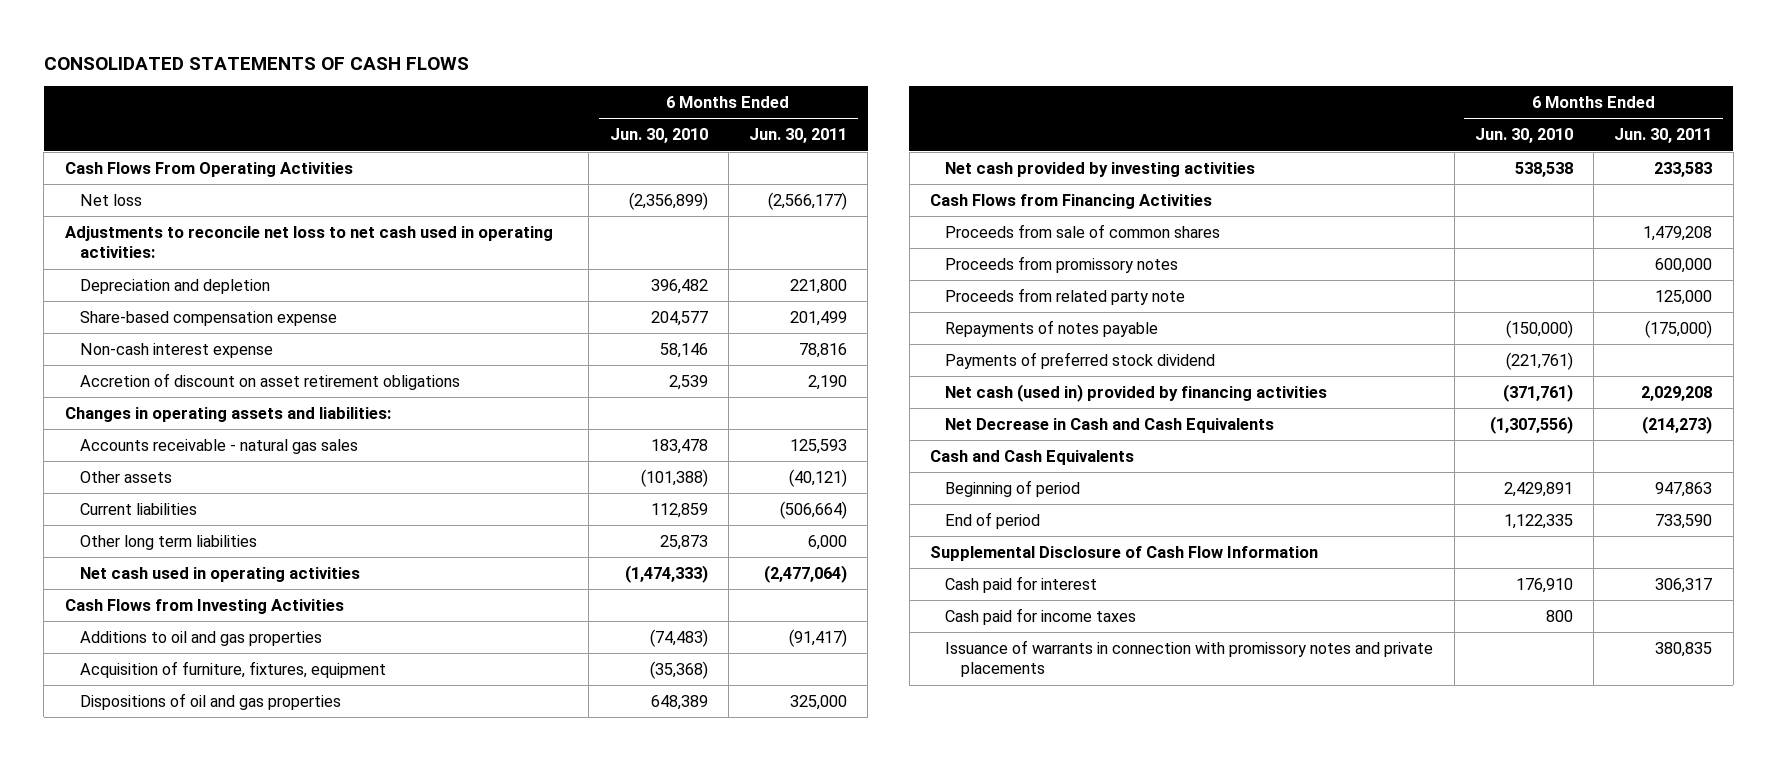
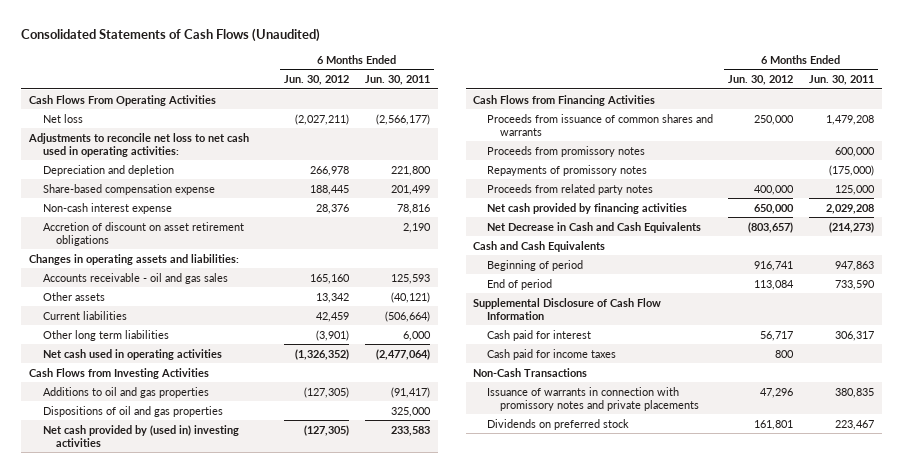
- CONSOLIDATED STATEMENTS OF CASH FLOWS
+ Consolidated Statements of Cash Flows (Unaudited)
- | 6 Months Ended Jun. 30, 2010 | 6 Months Ended Jun. 30, 2011
+ | 6 Months Ended Jun. 30, 2012 | 6 Months Ended Jun. 30, 2011
- Accounts receivable - natural gas sales | 183,478 | 125,593
+ Accounts receivable - oil and gas sales | 165,160 | 125,593
- Acquisition of furniture, fixtures, equipment | (35,368) |
- Net cash provided by investing activities | 538,538 | 233,583
+ Net cash provided by (used in) investing activities | (127,305) | 233,583
- Proceeds from sale of common shares | | 1,479,208
+ Proceeds from issuance of common shares and warrants | 250,000 | 1,479,208
- Proceeds from related party note | | 125,000
- Repayments of notes payable | (150,000) | (175,000)
- Payments of preferred stock dividend | (221,761) |
- Net cash (used in) provided by financing activities | (371,761) | 2,029,208
+ Repayments of promissory notes | | (175,000)
+ Proceeds from related party notes | 400,000 | 125,000
+ Net cash provided by financing activities | 650,000 | 2,029,208
+ Non-Cash Transactions
+ Dividends on preferred stock | 161,801 | 223,467

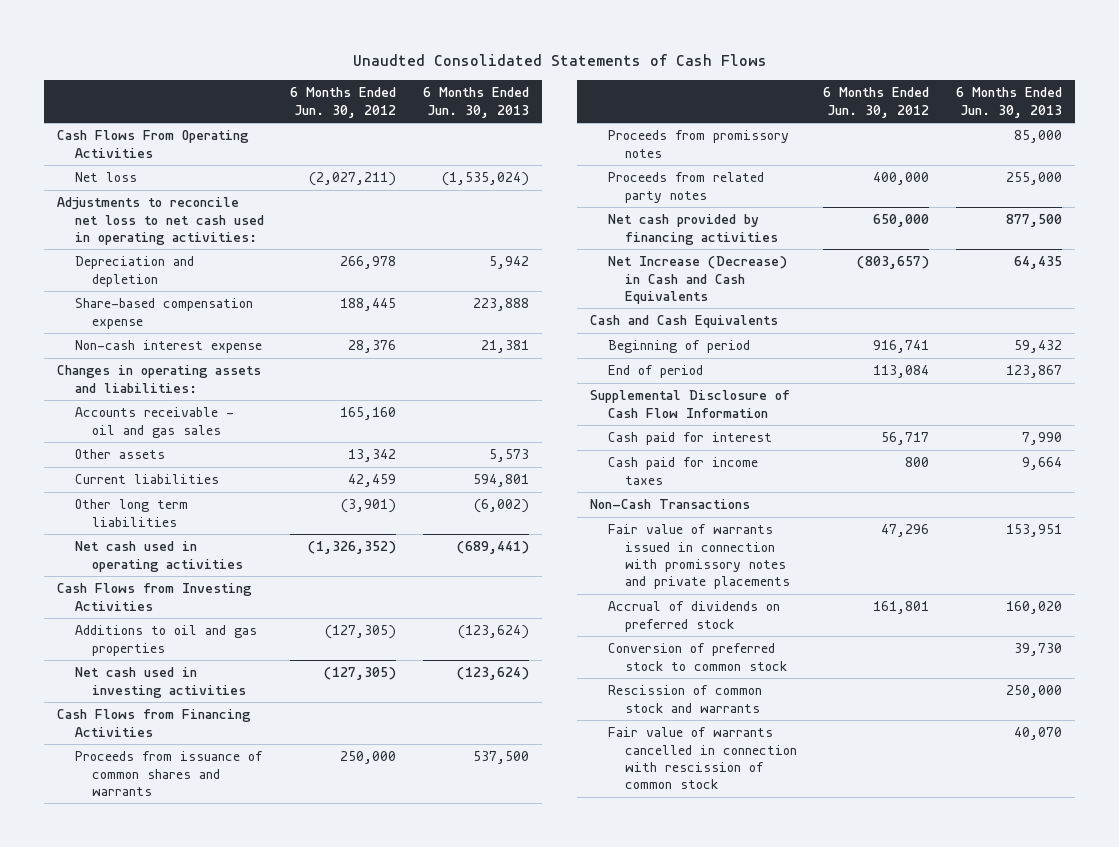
- Consolidated Statements of Cash Flows (Unaudited)
+ Unaudted Consolidated Statements of Cash Flows
- | 6 Months Ended Jun. 30, 2012 | 6 Months Ended Jun. 30, 2011
+ | 6 Months Ended Jun. 30, 2012 | 6 Months Ended Jun. 30, 2013
- Accretion of discount on asset retirement obligations | | 2,190
- Dispositions of oil and gas properties | | 325,000
- Net cash provided by (used in) investing activities | (127,305) | 233,583
+ Net cash used in investing activities | (127,305) | (123,624)
- Repayments of promissory notes | | (175,000)
- Net Decrease in Cash and Cash Equivalents | (803,657) | (214,273)
+ Net Increase (Decrease) in Cash and Cash Equivalents | (803,657) | 64,435
- Issuance of warrants in connection with promissory notes and private placements | 47,296 | 380,835
- Dividends on preferred stock | 161,801 | 223,467
+ Fair value of warrants issued in connection with promissory notes and private placements | 47,296 | 153,951
+ Accrual of dividends on preferred stock | 161,801 | 160,020
+ Conversion of preferred stock to common stock | | 39,730
+ Rescission of common stock and warrants | | 250,000
+ Fair value of warrants cancelled in connection with rescission of common stock | | 40,070

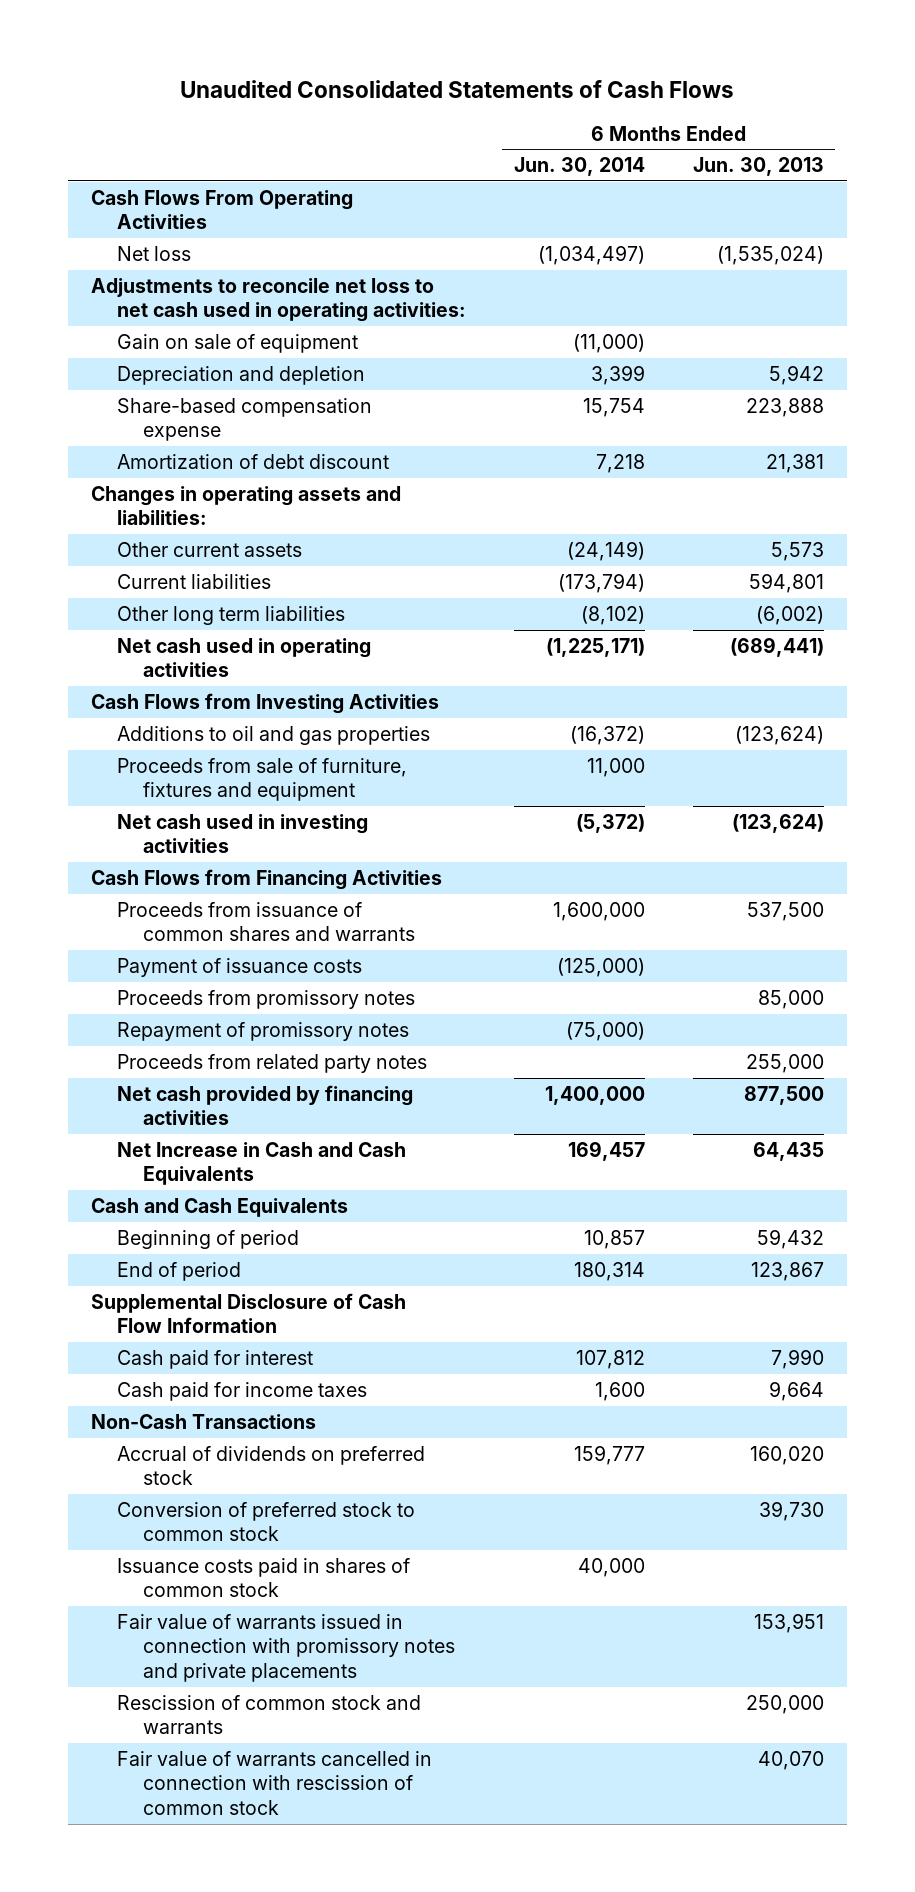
- Unaudted Consolidated Statements of Cash Flows
+ Unaudited Consolidated Statements of Cash Flows
- | 6 Months Ended Jun. 30, 2012 | 6 Months Ended Jun. 30, 2013
+ | 6 Months Ended Jun. 30, 2014 | 6 Months Ended Jun. 30, 2013
+ Gain on sale of equipment | (11,000) |
- Non-cash interest expense | 28,376 | 21,381
+ Amortization of debt discount | 7,218 | 21,381
- Accounts receivable - oil and gas sales | 165,160 |
- Other assets | 13,342 | 5,573
+ Other current assets | (24,149) | 5,573
+ Proceeds from sale of furniture, fixtures and equipment | 11,000 |
+ Payment of issuance costs | (125,000) |
+ Repayment of promissory notes | (75,000) |
- Net Increase (Decrease) in Cash and Cash Equivalents | (803,657) | 64,435
+ Net Increase in Cash and Cash Equivalents | 169,457 | 64,435
+ Issuance costs paid in shares of common stock | 40,000 |
moved down: Fair value of warrants issued in connection with promissory notes and private placements | | 153,951

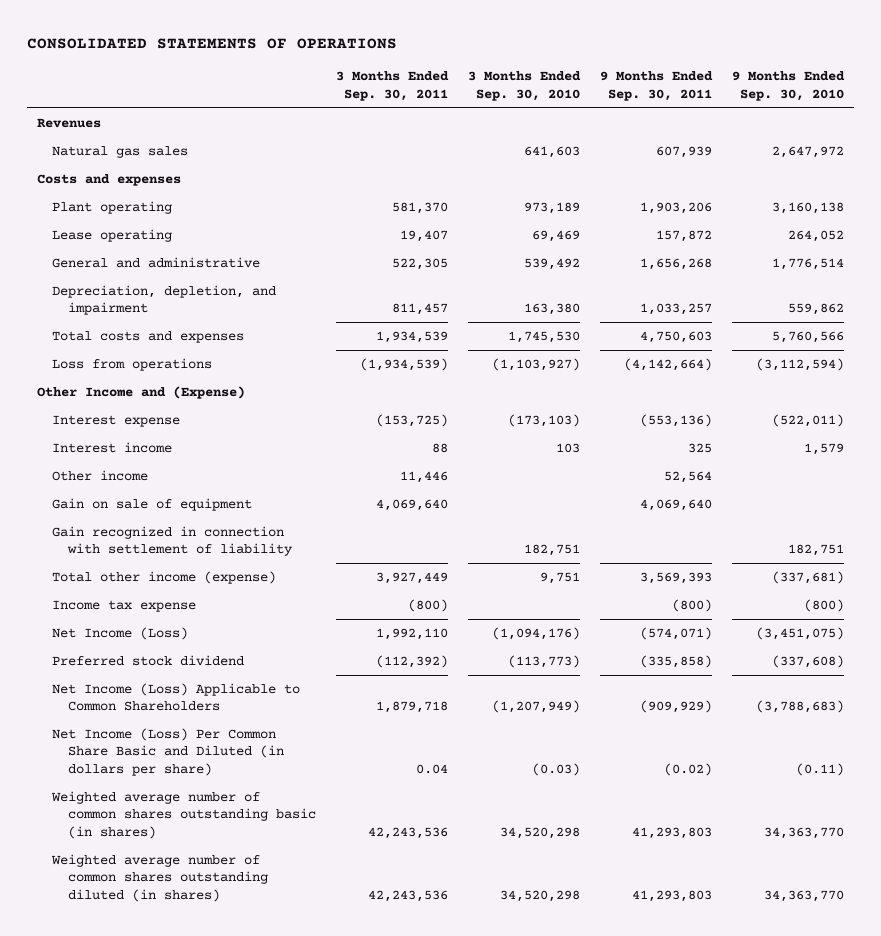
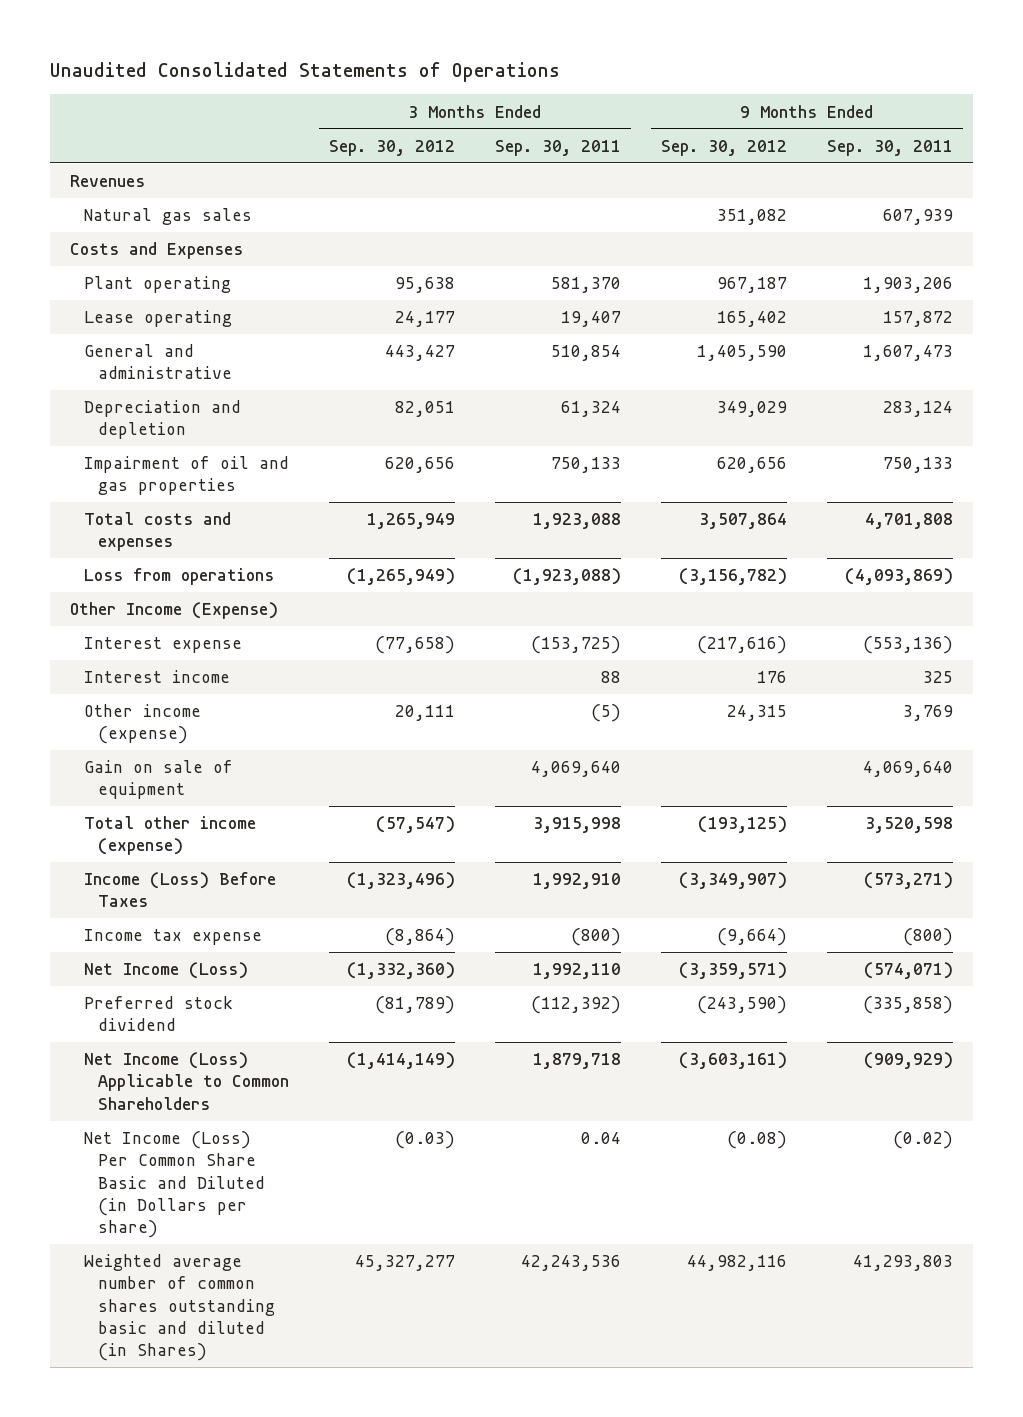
- CONSOLIDATED STATEMENTS OF OPERATIONS
+ Unaudited Consolidated Statements of Operations
- | 3 Months Ended Sep. 30, 2011 | 3 Months Ended Sep. 30, 2010 | 9 Months Ended Sep. 30, 2011 | 9 Months Ended Sep. 30, 2010
+ | 3 Months Ended Sep. 30, 2012 | 3 Months Ended Sep. 30, 2011 | 9 Months Ended Sep. 30, 2012 | 9 Months Ended Sep. 30, 2011
- Costs and expenses
+ Costs and Expenses
- General and administrative | 522,305 | 539,492 | 1,656,268 | 1,776,514
- Depreciation, depletion, and impairment | 811,457 | 163,380 | 1,033,257 | 559,862
- Total costs and expenses | 1,934,539 | 1,745,530 | 4,750,603 | 5,760,566
- Loss from operations | (1,934,539) | (1,103,927) | (4,142,664) | (3,112,594)
- Other Income and (Expense)
+ General and administrative | 443,427 | 510,854 | 1,405,590 | 1,607,473
+ Depreciation and depletion | 82,051 | 61,324 | 349,029 | 283,124
+ Impairment of oil and gas properties | 620,656 | 750,133 | 620,656 | 750,133
+ Total costs and expenses | 1,265,949 | 1,923,088 | 3,507,864 | 4,701,808
+ Loss from operations | (1,265,949) | (1,923,088) | (3,156,782) | (4,093,869)
+ Other Income (Expense)
- Other income | 11,446 | | 52,564 |
+ Other income (expense) | 20,111 | (5) | 24,315 | 3,769
- Gain recognized in connection with settlement of liability | | 182,751 | | 182,751
- Total other income (expense) | 3,927,449 | 9,751 | 3,569,393 | (337,681)
+ Total other income (expense) | (57,547) | 3,915,998 | (193,125) | 3,520,598
+ Income (Loss) Before Taxes | (1,323,496) | 1,992,910 | (3,349,907) | (573,271)
- Net Income (Loss) Per Common Share Basic and Diluted (in dollars per share) | 0.04 | (0.03) | (0.02) | (0.11)
- Weighted average number of common shares outstanding basic (in shares) | 42,243,536 | 34,520,298 | 41,293,803 | 34,363,770
- Weighted average number of common shares outstanding diluted (in shares) | 42,243,536 | 34,520,298 | 41,293,803 | 34,363,770
+ Net Income (Loss) Per Common Share Basic and Diluted (in Dollars per share) | (0.03) | 0.04 | (0.08) | (0.02)
+ Weighted average number of common shares outstanding basic and diluted (in Shares) | 45,327,277 | 42,243,536 | 44,982,116 | 41,293,803

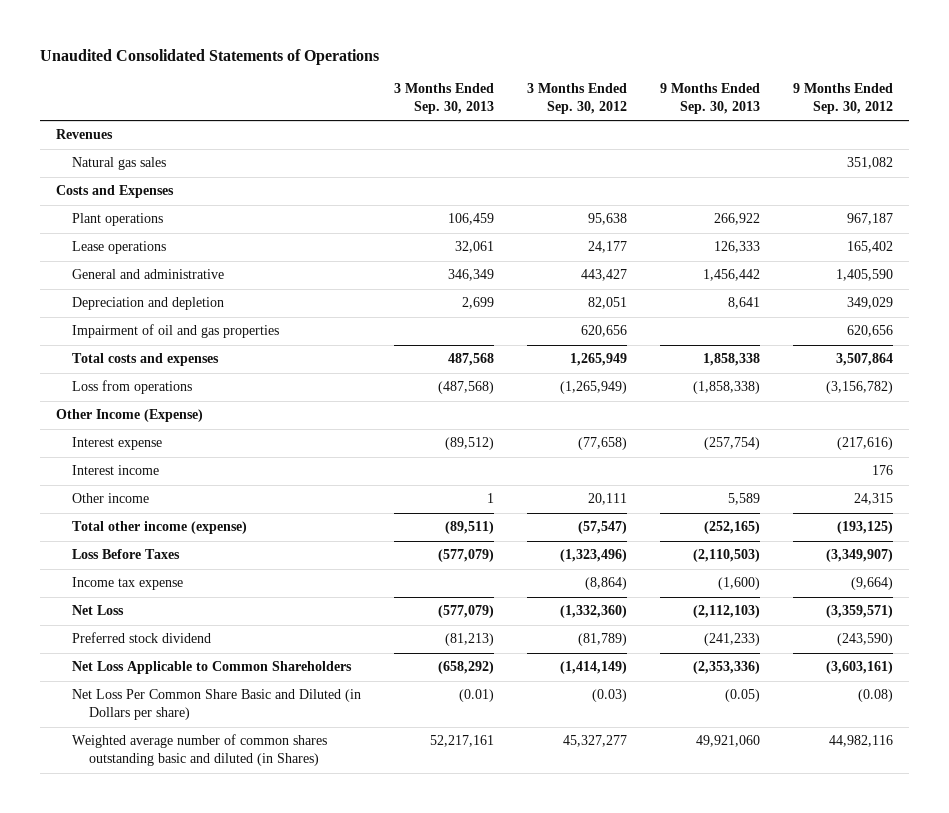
- | 3 Months Ended Sep. 30, 2012 | 3 Months Ended Sep. 30, 2011 | 9 Months Ended Sep. 30, 2012 | 9 Months Ended Sep. 30, 2011
+ | 3 Months Ended Sep. 30, 2013 | 3 Months Ended Sep. 30, 2012 | 9 Months Ended Sep. 30, 2013 | 9 Months Ended Sep. 30, 2012
- Plant operating | 95,638 | 581,370 | 967,187 | 1,903,206
- Lease operating | 24,177 | 19,407 | 165,402 | 157,872
+ Plant operations | 106,459 | 95,638 | 266,922 | 967,187
+ Lease operations | 32,061 | 24,177 | 126,333 | 165,402
- Other income (expense) | 20,111 | (5) | 24,315 | 3,769
- Gain on sale of equipment | | 4,069,640 | | 4,069,640
+ Other income | 1 | 20,111 | 5,589 | 24,315
- Income (Loss) Before Taxes | (1,323,496) | 1,992,910 | (3,349,907) | (573,271)
+ Loss Before Taxes | (577,079) | (1,323,496) | (2,110,503) | (3,349,907)
- Net Income (Loss) | (1,332,360) | 1,992,110 | (3,359,571) | (574,071)
+ Net Loss | (577,079) | (1,332,360) | (2,112,103) | (3,359,571)
- Net Income (Loss) Applicable to Common Shareholders | (1,414,149) | 1,879,718 | (3,603,161) | (909,929)
- Net Income (Loss) Per Common Share Basic and Diluted (in Dollars per share) | (0.03) | 0.04 | (0.08) | (0.02)
+ Net Loss Applicable to Common Shareholders | (658,292) | (1,414,149) | (2,353,336) | (3,603,161)
+ Net Loss Per Common Share Basic and Diluted (in Dollars per share) | (0.01) | (0.03) | (0.05) | (0.08)

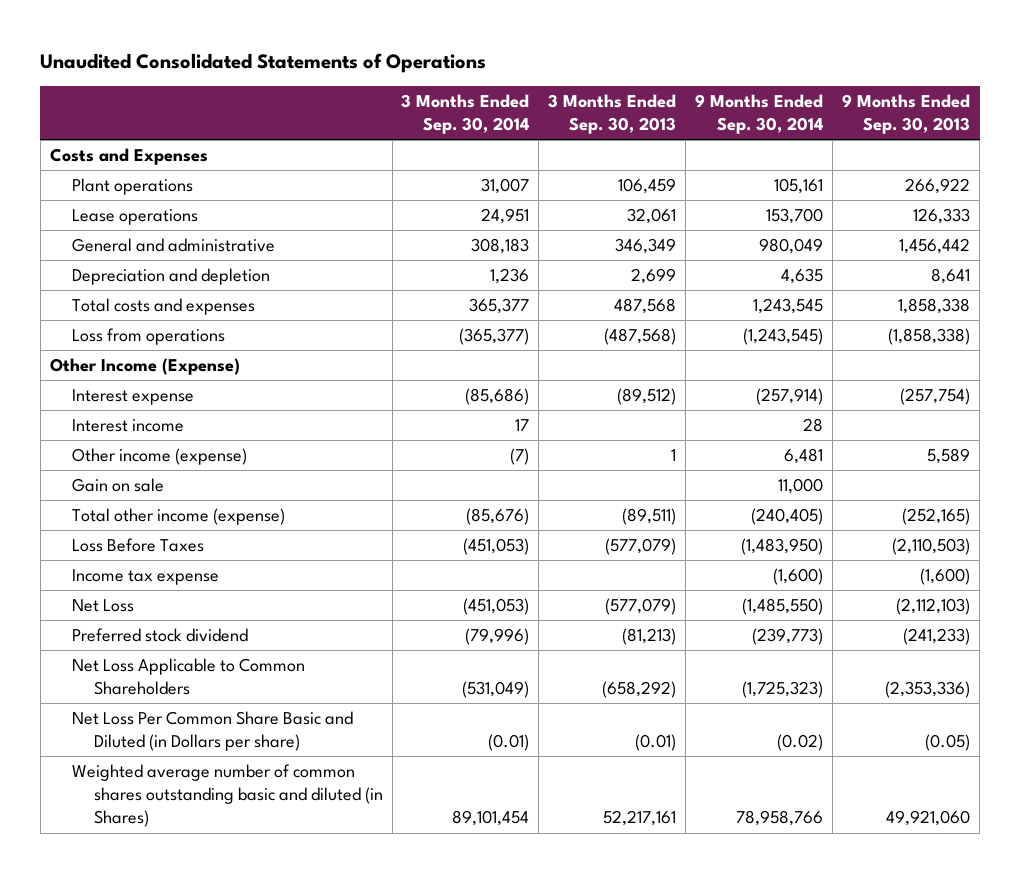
- | 3 Months Ended Sep. 30, 2013 | 3 Months Ended Sep. 30, 2012 | 9 Months Ended Sep. 30, 2013 | 9 Months Ended Sep. 30, 2012
+ | 3 Months Ended Sep. 30, 2014 | 3 Months Ended Sep. 30, 2013 | 9 Months Ended Sep. 30, 2014 | 9 Months Ended Sep. 30, 2013
- Revenues
- Natural gas sales | | | | 351,082
- Impairment of oil and gas properties | | 620,656 | | 620,656
- Other income | 1 | 20,111 | 5,589 | 24,315
+ Other income (expense) | (7) | 1 | 6,481 | 5,589
+ Gain on sale | | | 11,000 |

